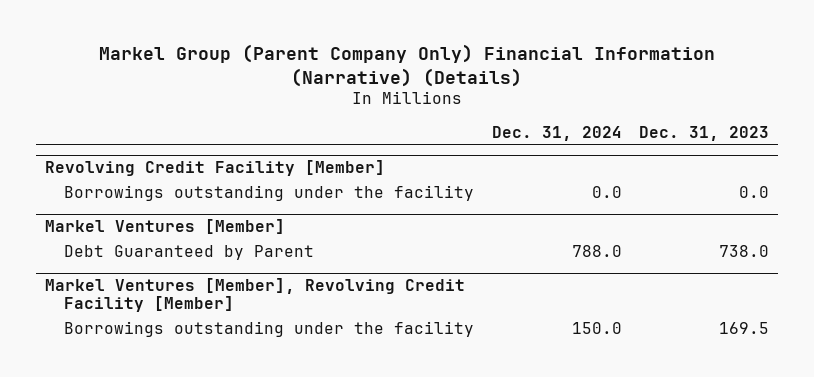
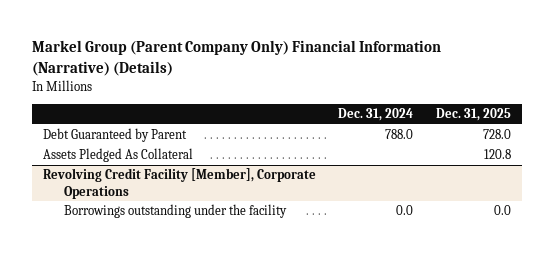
- | Dec. 31, 2024 | Dec. 31, 2023
+ | Dec. 31, 2024 | Dec. 31, 2025
- Revolving Credit Facility [Member]
- Borrowings outstanding under the facility | 0.0 | 0.0
- Markel Ventures [Member]
- Markel Ventures [Member], Revolving Credit Facility [Member]
- Borrowings outstanding under the facility | 150.0 | 169.5
+ Assets Pledged As Collateral | | 120.8
+ Revolving Credit Facility [Member], Corporate Operations
+ Borrowings outstanding under the facility | 0.0 | 0.0

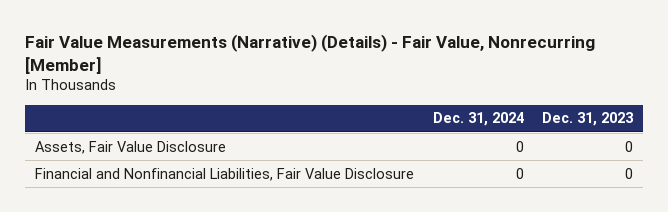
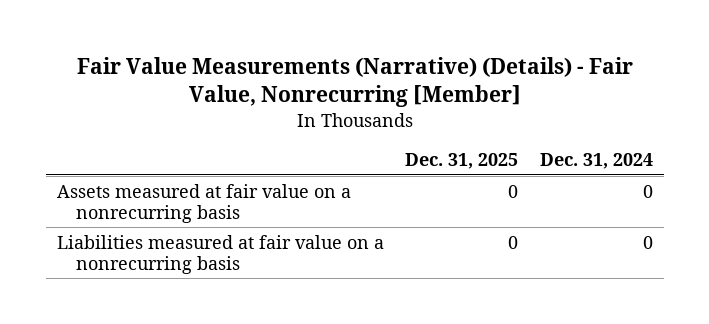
- | Dec. 31, 2024 | Dec. 31, 2023
+ | Dec. 31, 2025 | Dec. 31, 2024
- Assets, Fair Value Disclosure | 0 | 0
- Financial and Nonfinancial Liabilities, Fair Value Disclosure | 0 | 0
+ Assets measured at fair value on a nonrecurring basis | 0 | 0
+ Liabilities measured at fair value on a nonrecurring basis | 0 | 0

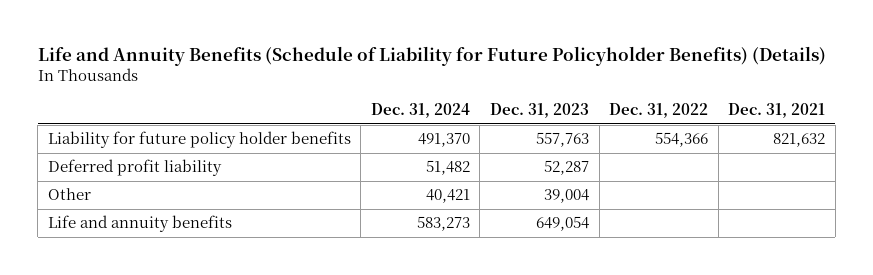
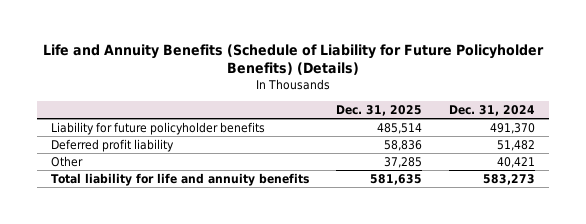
- | Dec. 31, 2024 | Dec. 31, 2023 | Dec. 31, 2022 | Dec. 31, 2021
+ | Dec. 31, 2025 | Dec. 31, 2024
- Liability for future policy holder benefits | 491,370 | 557,763 | 554,366 | 821,632
+ Liability for future policyholder benefits | 485,514 | 491,370
- Life and annuity benefits | 583,273 | 649,054 | |
+ Total liability for life and annuity benefits | 581,635 | 583,273

